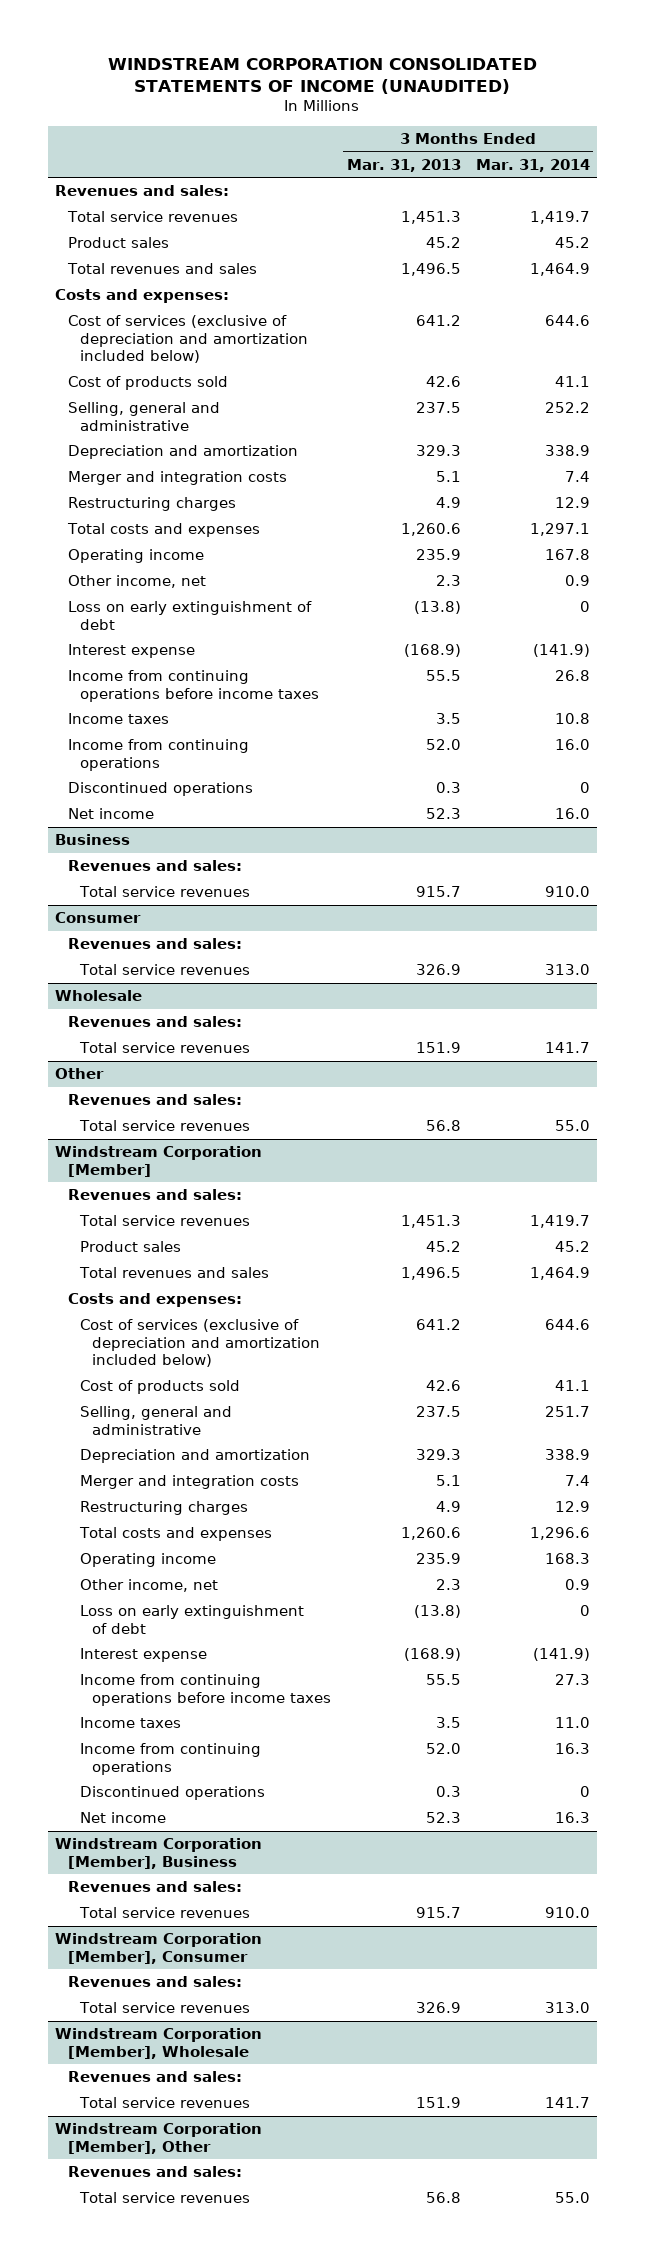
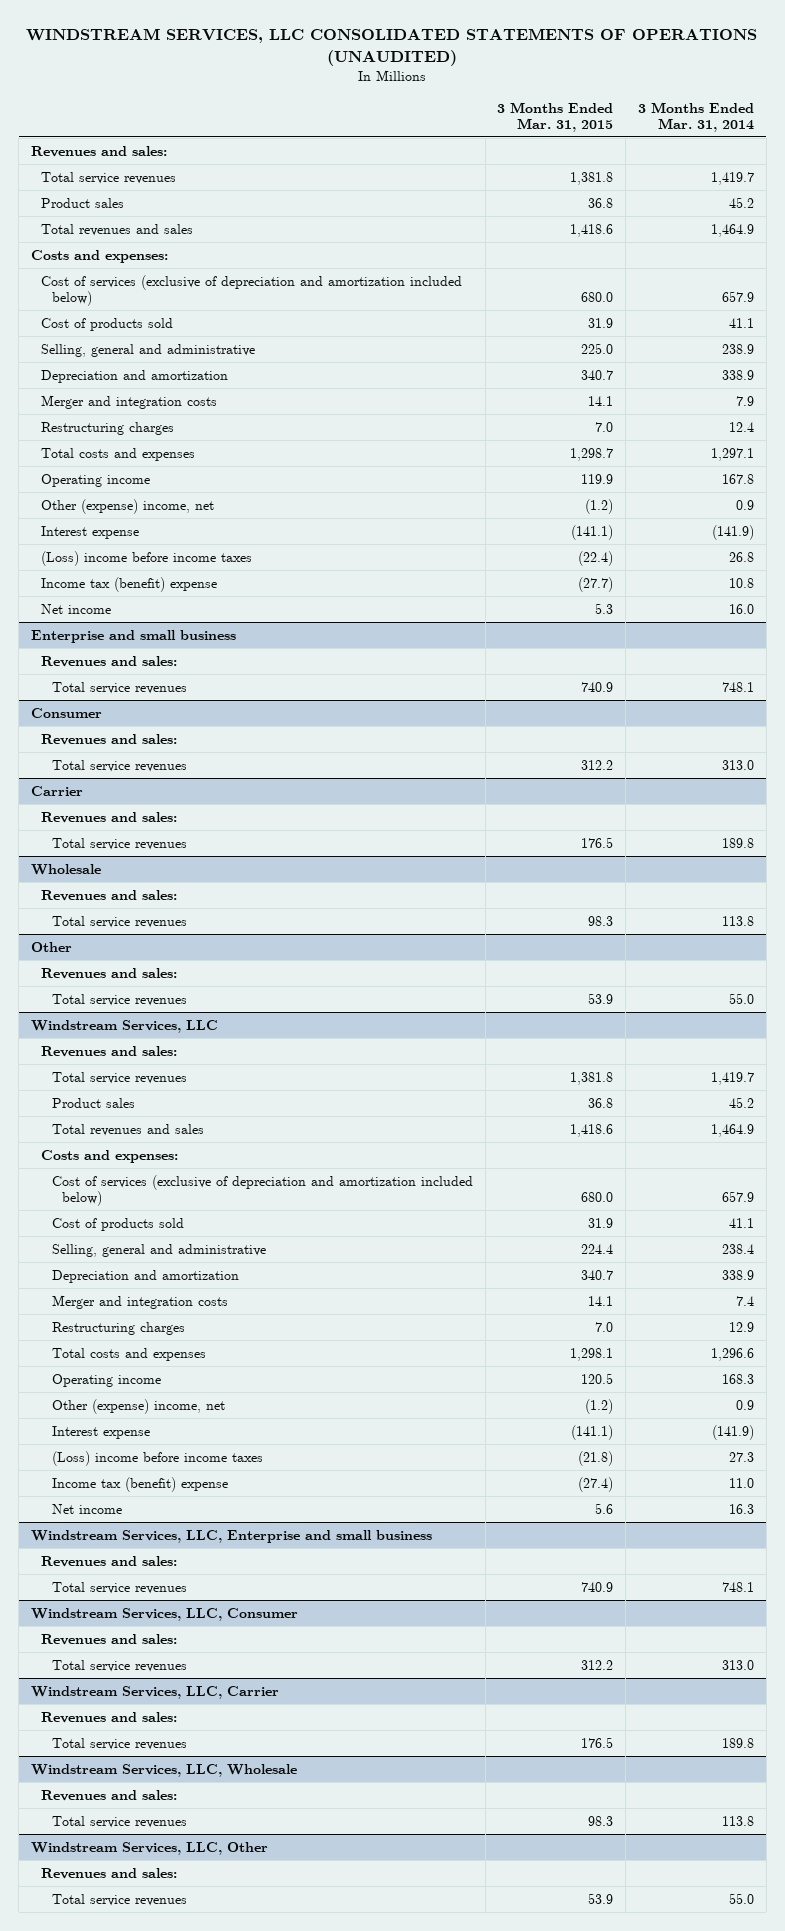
- WINDSTREAM CORPORATION CONSOLIDATED STATEMENTS OF INCOME (UNAUDITED)
+ WINDSTREAM SERVICES, LLC CONSOLIDATED STATEMENTS OF OPERATIONS (UNAUDITED)
- | 3 Months Ended Mar. 31, 2013 | 3 Months Ended Mar. 31, 2014
+ | 3 Months Ended Mar. 31, 2015 | 3 Months Ended Mar. 31, 2014
- Cost of services (exclusive of depreciation and amortization included below) | 641.2 | 644.6
+ Cost of services (exclusive of depreciation and amortization included below) | 680.0 | 657.9
- Selling, general and administrative | 237.5 | 252.2
+ Selling, general and administrative | 225.0 | 238.9
- Merger and integration costs | 5.1 | 7.4
- Restructuring charges | 4.9 | 12.9
+ Merger and integration costs | 14.1 | 7.9
+ Restructuring charges | 7.0 | 12.4
- Other income, net | 2.3 | 0.9
- Loss on early extinguishment of debt | (13.8) | 0
+ Other (expense) income, net | (1.2) | 0.9
- Income from continuing operations before income taxes | 55.5 | 26.8
- Income taxes | 3.5 | 10.8
- Income from continuing operations | 52.0 | 16.0
- Discontinued operations | 0.3 | 0
+ (Loss) income before income taxes | (22.4) | 26.8
+ Income tax (benefit) expense | (27.7) | 10.8
- Business
+ Enterprise and small business
- Total service revenues | 915.7 | 910.0
+ Total service revenues | 740.9 | 748.1
+ Carrier
+ Revenues and sales:
+ Total service revenues | 176.5 | 189.8
@ Wholesale
- Total service revenues | 151.9 | 141.7
+ Total service revenues | 98.3 | 113.8
- Windstream Corporation [Member]
+ Windstream Services, LLC
- Cost of services (exclusive of depreciation and amortization included below) | 641.2 | 644.6
+ Cost of services (exclusive of depreciation and amortization included below) | 680.0 | 657.9
- Selling, general and administrative | 237.5 | 251.7
+ Selling, general and administrative | 224.4 | 238.4
- Other income, net | 2.3 | 0.9
- Loss on early extinguishment of debt | (13.8) | 0
+ Other (expense) income, net | (1.2) | 0.9
- Income from continuing operations before income taxes | 55.5 | 27.3
- Income taxes | 3.5 | 11.0
- Income from continuing operations | 52.0 | 16.3
- Discontinued operations | 0.3 | 0
+ (Loss) income before income taxes | (21.8) | 27.3
+ Income tax (benefit) expense | (27.4) | 11.0
- Windstream Corporation [Member], Business
+ Windstream Services, LLC, Enterprise and small business
- Total service revenues | 915.7 | 910.0
- Windstream Corporation [Member], Consumer
+ Total service revenues | 740.9 | 748.1
+ Windstream Services, LLC, Consumer
- Windstream Corporation [Member], Wholesale
+ Windstream Services, LLC, Carrier
- Total service revenues | 151.9 | 141.7
- Windstream Corporation [Member], Other
+ Total service revenues | 176.5 | 189.8
+ Windstream Services, LLC, Wholesale
+ Total service revenues | 98.3 | 113.8
+ Windstream Services, LLC, Other
+ Revenues and sales:

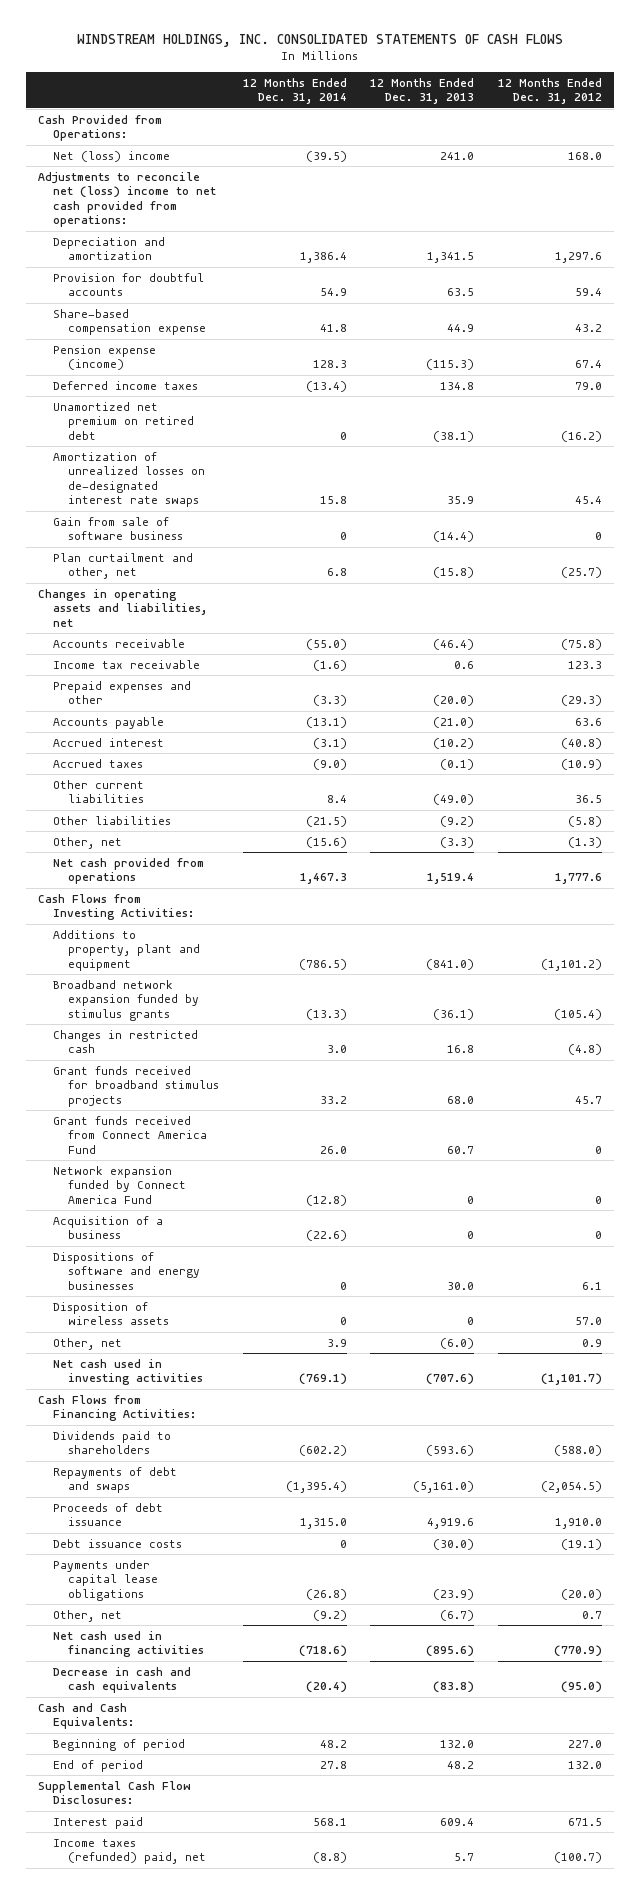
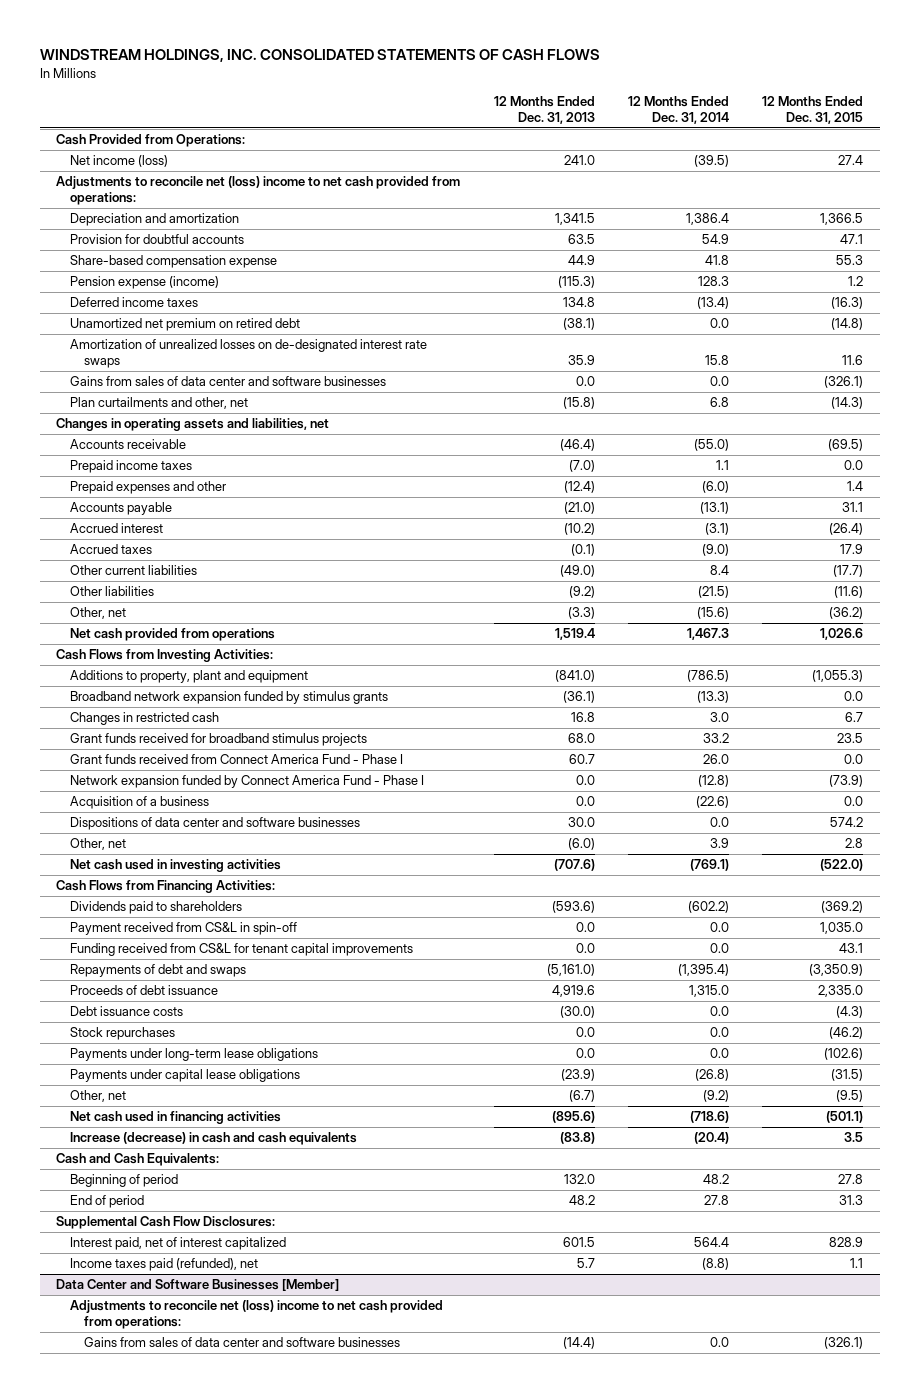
- | 12 Months Ended Dec. 31, 2014 | 12 Months Ended Dec. 31, 2013 | 12 Months Ended Dec. 31, 2012
+ | 12 Months Ended Dec. 31, 2013 | 12 Months Ended Dec. 31, 2014 | 12 Months Ended Dec. 31, 2015
- Net (loss) income | (39.5) | 241.0 | 168.0
+ Net income (loss) | 241.0 | (39.5) | 27.4
- Unamortized net premium on retired debt | 0 | (38.1) | (16.2)
+ Unamortized net premium on retired debt | (38.1) | 0.0 | (14.8)
- Gain from sale of software business | 0 | (14.4) | 0
- Plan curtailment and other, net | 6.8 | (15.8) | (25.7)
+ Gains from sales of data center and software businesses | 0.0 | 0.0 | (326.1)
+ Plan curtailments and other, net | (15.8) | 6.8 | (14.3)
- Income tax receivable | (1.6) | 0.6 | 123.3
- Prepaid expenses and other | (3.3) | (20.0) | (29.3)
+ Prepaid income taxes | (7.0) | 1.1 | 0.0
+ Prepaid expenses and other | (12.4) | (6.0) | 1.4
- Grant funds received from Connect America Fund | 26.0 | 60.7 | 0
- Network expansion funded by Connect America Fund | (12.8) | 0 | 0
- Acquisition of a business | (22.6) | 0 | 0
- Dispositions of software and energy businesses | 0 | 30.0 | 6.1
- Disposition of wireless assets | 0 | 0 | 57.0
+ Grant funds received from Connect America Fund - Phase I | 60.7 | 26.0 | 0.0
+ Network expansion funded by Connect America Fund - Phase I | 0.0 | (12.8) | (73.9)
+ Acquisition of a business | 0.0 | (22.6) | 0.0
+ Dispositions of data center and software businesses | 30.0 | 0.0 | 574.2
+ Payment received from CS&L in spin-off | 0.0 | 0.0 | 1,035.0
+ Funding received from CS&L for tenant capital improvements | 0.0 | 0.0 | 43.1
- Debt issuance costs | 0 | (30.0) | (19.1)
+ Debt issuance costs | (30.0) | 0.0 | (4.3)
+ Stock repurchases | 0.0 | 0.0 | (46.2)
+ Payments under long-term lease obligations | 0.0 | 0.0 | (102.6)
- Decrease in cash and cash equivalents | (20.4) | (83.8) | (95.0)
+ Increase (decrease) in cash and cash equivalents | (83.8) | (20.4) | 3.5
- Interest paid | 568.1 | 609.4 | 671.5
- Income taxes (refunded) paid, net | (8.8) | 5.7 | (100.7)
+ Interest paid, net of interest capitalized | 601.5 | 564.4 | 828.9
+ Income taxes paid (refunded), net | 5.7 | (8.8) | 1.1
+ Data Center and Software Businesses [Member]
+ Adjustments to reconcile net (loss) income to net cash provided from operations:
+ Gains from sales of data center and software businesses | (14.4) | 0.0 | (326.1)

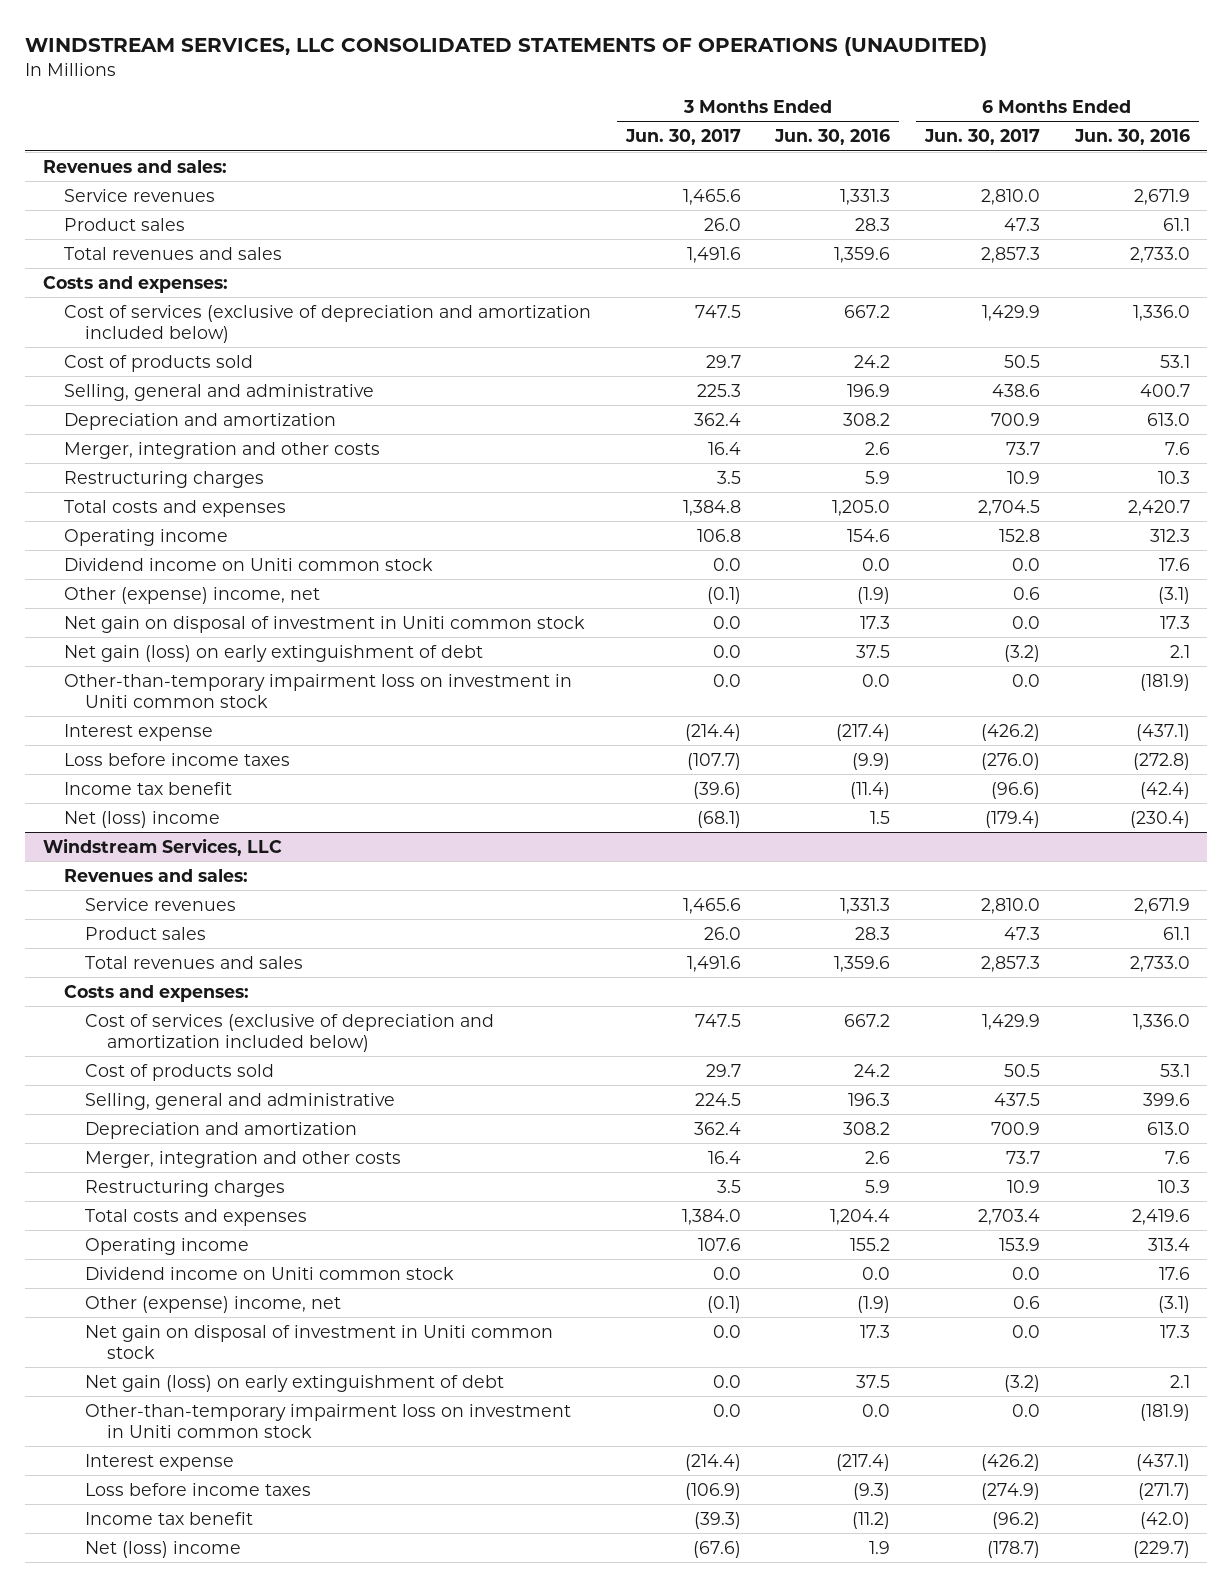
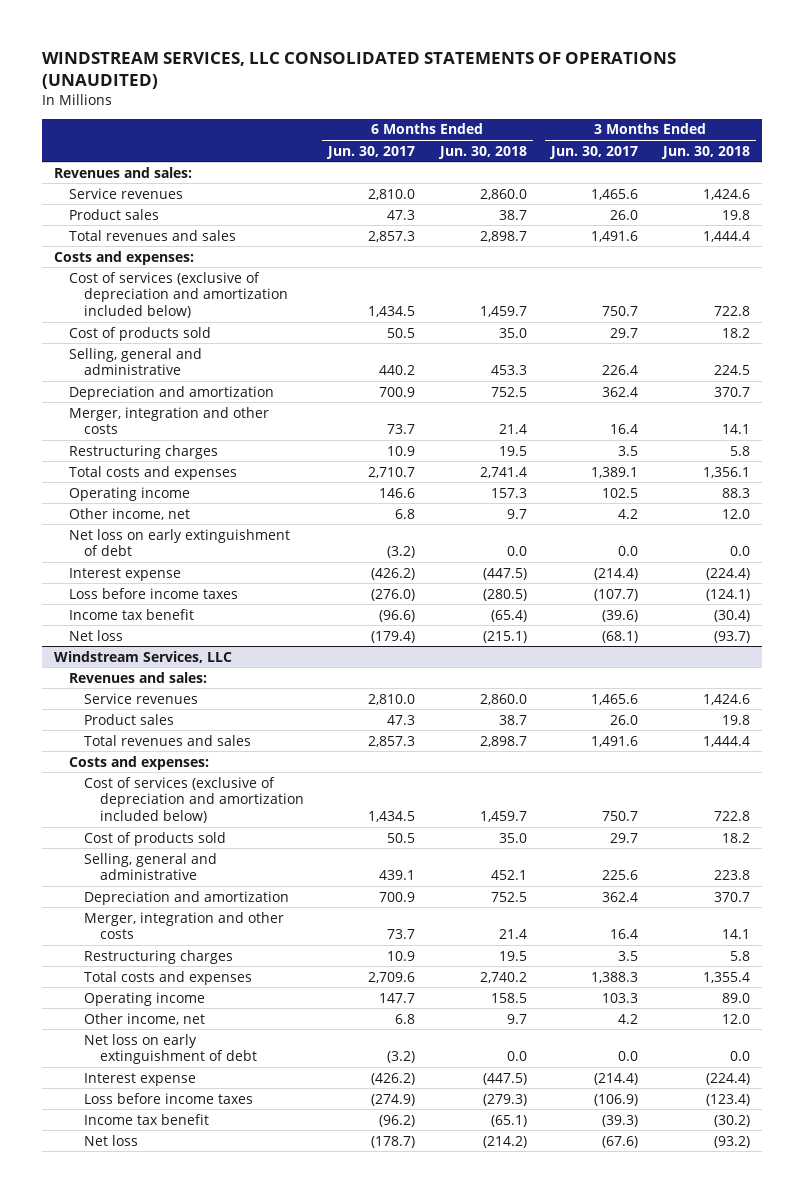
- | 3 Months Ended Jun. 30, 2017 | 3 Months Ended Jun. 30, 2016 | 6 Months Ended Jun. 30, 2017 | 6 Months Ended Jun. 30, 2016
+ | 6 Months Ended Jun. 30, 2017 | 6 Months Ended Jun. 30, 2018 | 3 Months Ended Jun. 30, 2017 | 3 Months Ended Jun. 30, 2018
- Cost of services (exclusive of depreciation and amortization included below) | 747.5 | 667.2 | 1,429.9 | 1,336.0
+ Cost of services (exclusive of depreciation and amortization included below) | 1,434.5 | 1,459.7 | 750.7 | 722.8
- Selling, general and administrative | 225.3 | 196.9 | 438.6 | 400.7
+ Selling, general and administrative | 440.2 | 453.3 | 226.4 | 224.5
- Total costs and expenses | 1,384.8 | 1,205.0 | 2,704.5 | 2,420.7
- Operating income | 106.8 | 154.6 | 152.8 | 312.3
- Dividend income on Uniti common stock | 0.0 | 0.0 | 0.0 | 17.6
- Other (expense) income, net | (0.1) | (1.9) | 0.6 | (3.1)
- Net gain on disposal of investment in Uniti common stock | 0.0 | 17.3 | 0.0 | 17.3
- Net gain (loss) on early extinguishment of debt | 0.0 | 37.5 | (3.2) | 2.1
- Other-than-temporary impairment loss on investment in Uniti common stock | 0.0 | 0.0 | 0.0 | (181.9)
+ Total costs and expenses | 2,710.7 | 2,741.4 | 1,389.1 | 1,356.1
+ Operating income | 146.6 | 157.3 | 102.5 | 88.3
+ Other income, net | 6.8 | 9.7 | 4.2 | 12.0
+ Net loss on early extinguishment of debt | (3.2) | 0.0 | 0.0 | 0.0
- Net (loss) income | (68.1) | 1.5 | (179.4) | (230.4)
+ Net loss | (179.4) | (215.1) | (68.1) | (93.7)
@ Windstream Services, LLC
- Cost of services (exclusive of depreciation and amortization included below) | 747.5 | 667.2 | 1,429.9 | 1,336.0
+ Cost of services (exclusive of depreciation and amortization included below) | 1,434.5 | 1,459.7 | 750.7 | 722.8
- Selling, general and administrative | 224.5 | 196.3 | 437.5 | 399.6
+ Selling, general and administrative | 439.1 | 452.1 | 225.6 | 223.8
- Total costs and expenses | 1,384.0 | 1,204.4 | 2,703.4 | 2,419.6
- Operating income | 107.6 | 155.2 | 153.9 | 313.4
- Dividend income on Uniti common stock | 0.0 | 0.0 | 0.0 | 17.6
- Other (expense) income, net | (0.1) | (1.9) | 0.6 | (3.1)
- Net gain on disposal of investment in Uniti common stock | 0.0 | 17.3 | 0.0 | 17.3
- Net gain (loss) on early extinguishment of debt | 0.0 | 37.5 | (3.2) | 2.1
- Other-than-temporary impairment loss on investment in Uniti common stock | 0.0 | 0.0 | 0.0 | (181.9)
+ Total costs and expenses | 2,709.6 | 2,740.2 | 1,388.3 | 1,355.4
+ Operating income | 147.7 | 158.5 | 103.3 | 89.0
+ Other income, net | 6.8 | 9.7 | 4.2 | 12.0
+ Net loss on early extinguishment of debt | (3.2) | 0.0 | 0.0 | 0.0
- Net (loss) income | (67.6) | 1.9 | (178.7) | (229.7)
+ Net loss | (178.7) | (214.2) | (67.6) | (93.2)

